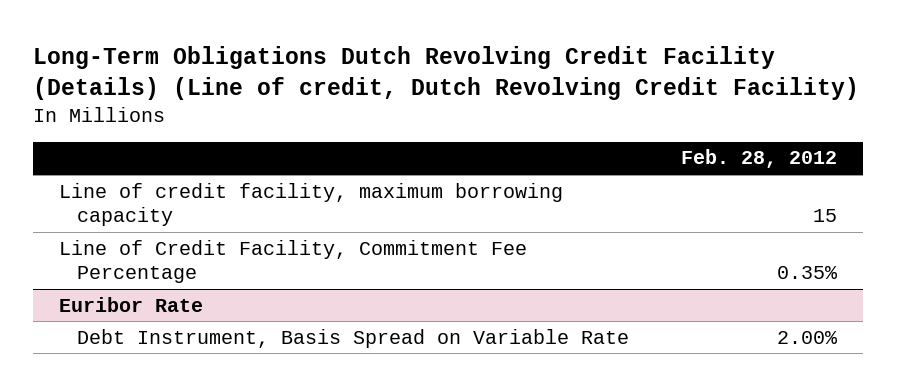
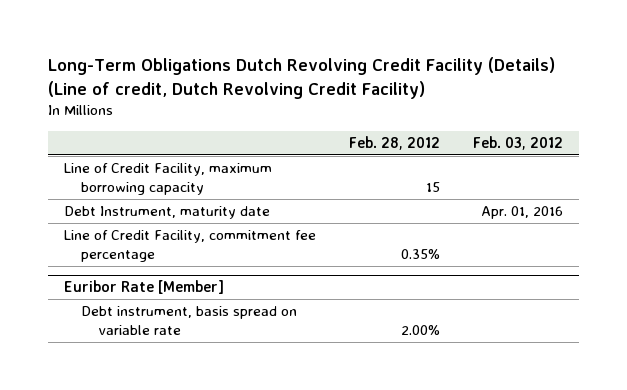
- | Feb. 28, 2012
+ | Feb. 28, 2012 | Feb. 03, 2012
- Line of credit facility, maximum borrowing capacity | 15
- Line of Credit Facility, Commitment Fee Percentage | 0.35%
- Euribor Rate
- Debt Instrument, Basis Spread on Variable Rate | 2.00%
+ Line of Credit Facility, maximum borrowing capacity | 15 |
+ Debt Instrument, maturity date | | Apr. 01, 2016
+ Line of Credit Facility, commitment fee percentage | 0.35% |
+ Euribor Rate [Member]
+ Debt instrument, basis spread on variable rate | 2.00% |

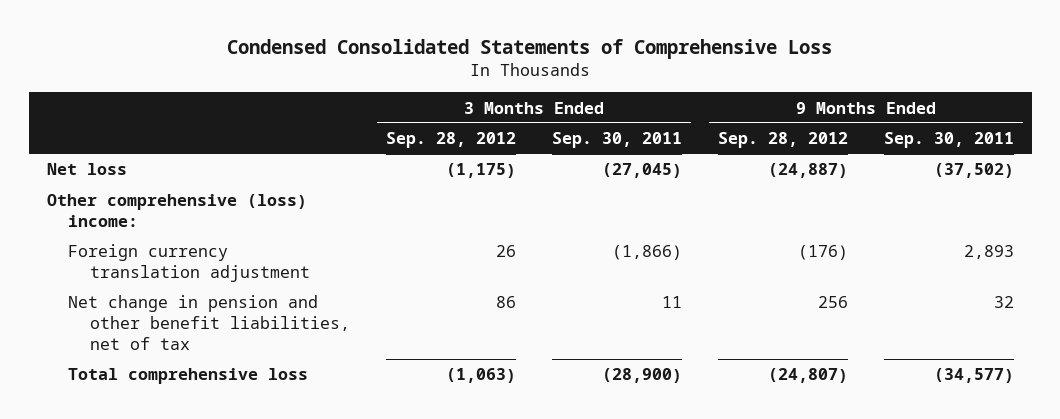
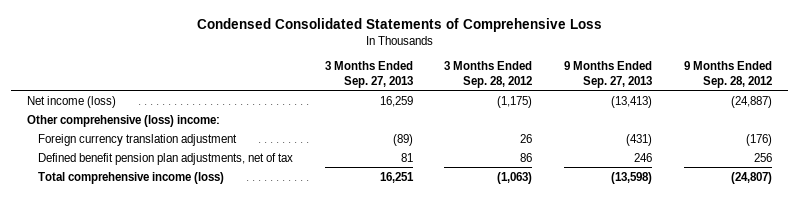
- | 3 Months Ended Sep. 28, 2012 | 3 Months Ended Sep. 30, 2011 | 9 Months Ended Sep. 28, 2012 | 9 Months Ended Sep. 30, 2011
+ | 3 Months Ended Sep. 27, 2013 | 3 Months Ended Sep. 28, 2012 | 9 Months Ended Sep. 27, 2013 | 9 Months Ended Sep. 28, 2012
- Net loss | (1,175) | (27,045) | (24,887) | (37,502)
+ Net income (loss) | 16,259 | (1,175) | (13,413) | (24,887)
- Net change in pension and other benefit liabilities, net of tax | 86 | 11 | 256 | 32
- Total comprehensive loss | (1,063) | (28,900) | (24,807) | (34,577)
+ Defined benefit pension plan adjustments, net of tax | 81 | 86 | 246 | 256
+ Total comprehensive income (loss) | 16,251 | (1,063) | (13,598) | (24,807)

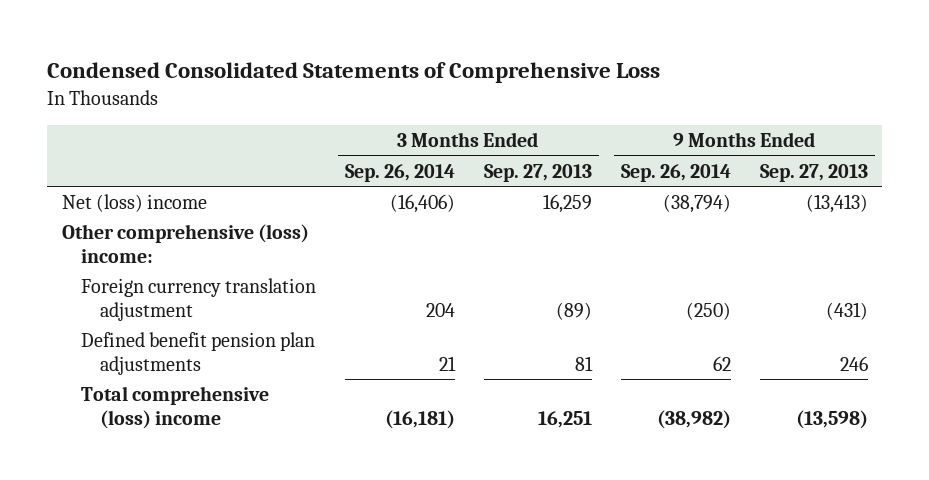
- | 3 Months Ended Sep. 27, 2013 | 3 Months Ended Sep. 28, 2012 | 9 Months Ended Sep. 27, 2013 | 9 Months Ended Sep. 28, 2012
+ | 3 Months Ended Sep. 26, 2014 | 3 Months Ended Sep. 27, 2013 | 9 Months Ended Sep. 26, 2014 | 9 Months Ended Sep. 27, 2013
- Net income (loss) | 16,259 | (1,175) | (13,413) | (24,887)
+ Net (loss) income | (16,406) | 16,259 | (38,794) | (13,413)
- Defined benefit pension plan adjustments, net of tax | 81 | 86 | 246 | 256
- Total comprehensive income (loss) | 16,251 | (1,063) | (13,598) | (24,807)
+ Defined benefit pension plan adjustments | 21 | 81 | 62 | 246
+ Total comprehensive (loss) income | (16,181) | 16,251 | (38,982) | (13,598)

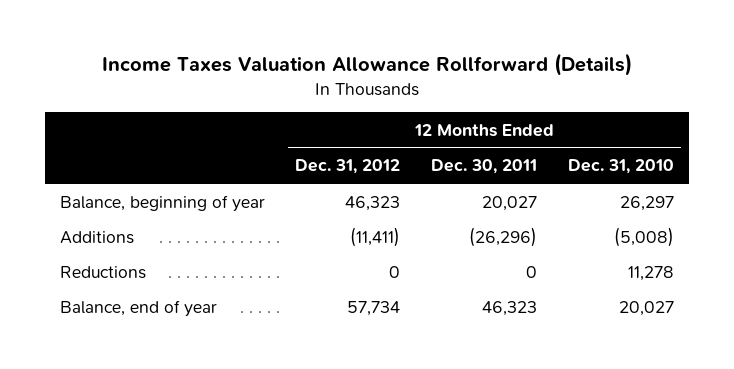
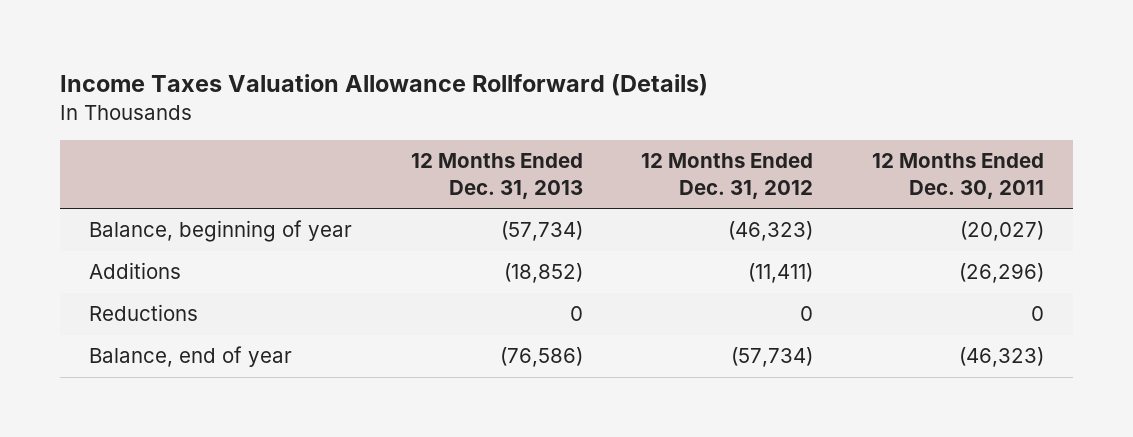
- | 12 Months Ended Dec. 31, 2012 | 12 Months Ended Dec. 30, 2011 | 12 Months Ended Dec. 31, 2010
+ | 12 Months Ended Dec. 31, 2013 | 12 Months Ended Dec. 31, 2012 | 12 Months Ended Dec. 30, 2011
- Balance, beginning of year | 46,323 | 20,027 | 26,297
+ Balance, beginning of year | (57,734) | (46,323) | (20,027)
- Balance, end of year | 57,734 | 46,323 | 20,027
+ Balance, end of year | (76,586) | (57,734) | (46,323)

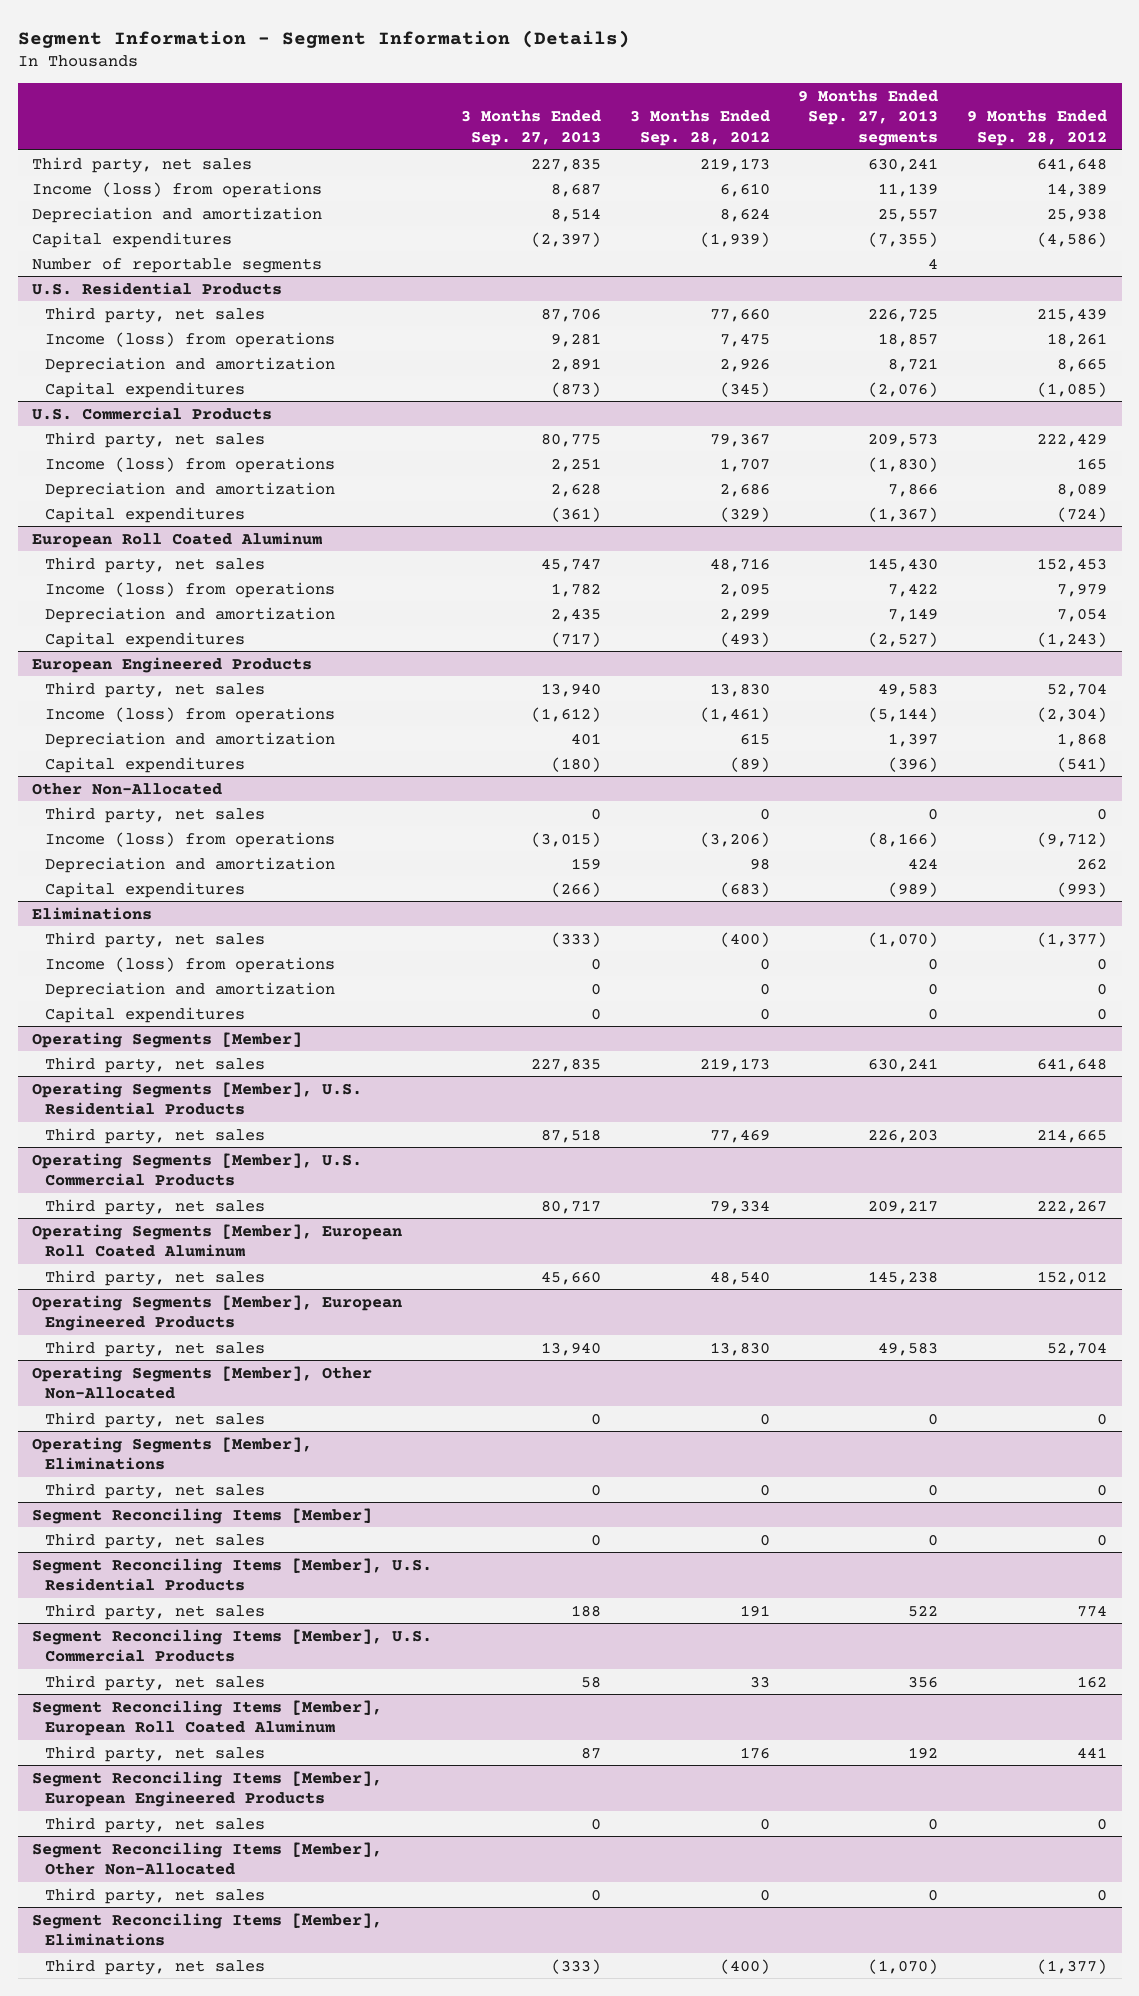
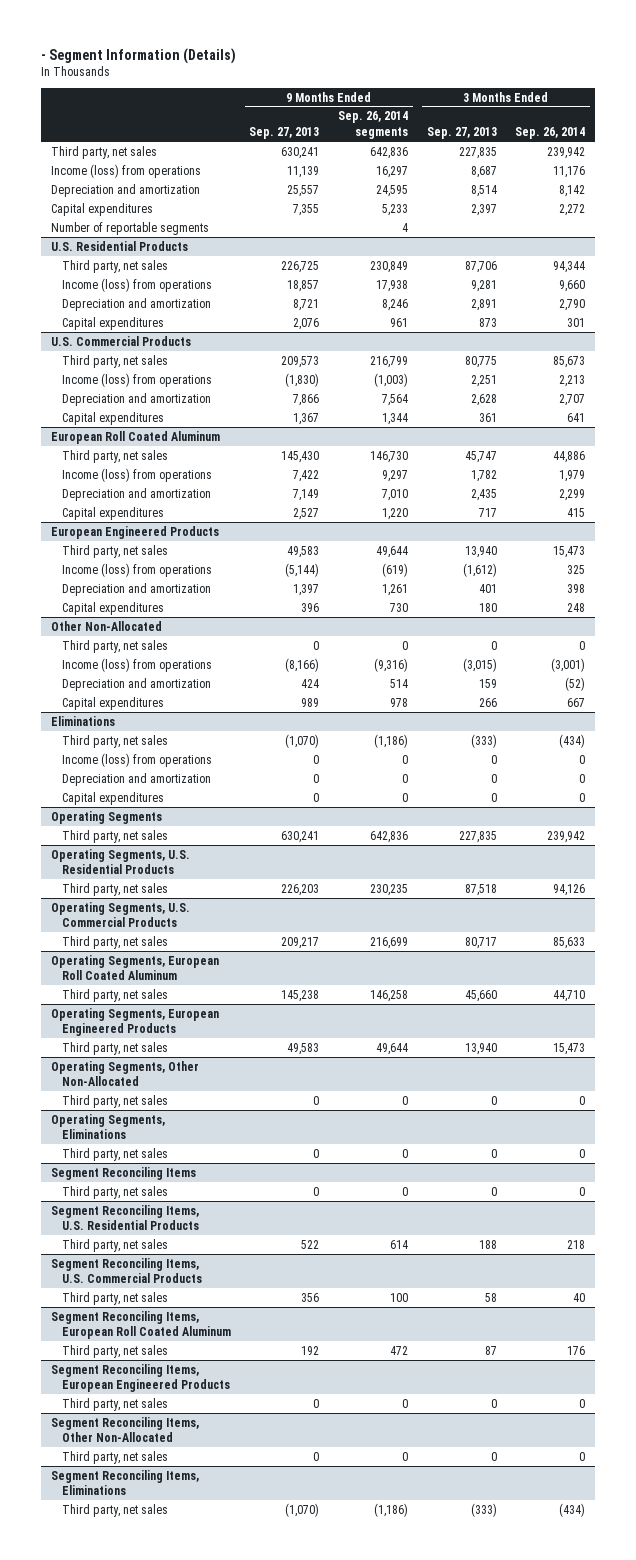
- Segment Information - Segment Information (Details)
+ - Segment Information (Details)
- | 3 Months Ended Sep. 27, 2013 | 3 Months Ended Sep. 28, 2012 | 9 Months Ended Sep. 27, 2013 segments | 9 Months Ended Sep. 28, 2012
+ | 9 Months Ended Sep. 27, 2013 | 9 Months Ended Sep. 26, 2014 segments | 3 Months Ended Sep. 27, 2013 | 3 Months Ended Sep. 26, 2014
- Capital expenditures | (2,397) | (1,939) | (7,355) | (4,586)
+ Capital expenditures | 7,355 | 5,233 | 2,397 | 2,272
@ U.S. Residential Products
- Capital expenditures | (873) | (345) | (2,076) | (1,085)
+ Capital expenditures | 2,076 | 961 | 873 | 301
@ U.S. Commercial Products
- Capital expenditures | (361) | (329) | (1,367) | (724)
+ Capital expenditures | 1,367 | 1,344 | 361 | 641
@ European Roll Coated Aluminum
- Capital expenditures | (717) | (493) | (2,527) | (1,243)
+ Capital expenditures | 2,527 | 1,220 | 717 | 415
@ European Engineered Products
- Capital expenditures | (180) | (89) | (396) | (541)
+ Capital expenditures | 396 | 730 | 180 | 248
@ Other Non-Allocated
- Capital expenditures | (266) | (683) | (989) | (993)
+ Capital expenditures | 989 | 978 | 266 | 667
- Operating Segments [Member]
+ Operating Segments
- Operating Segments [Member], U.S. Residential Products
+ Operating Segments, U.S. Residential Products
- Operating Segments [Member], U.S. Commercial Products
+ Operating Segments, U.S. Commercial Products
- Operating Segments [Member], European Roll Coated Aluminum
+ Operating Segments, European Roll Coated Aluminum
- Operating Segments [Member], European Engineered Products
+ Operating Segments, European Engineered Products
- Operating Segments [Member], Other Non-Allocated
+ Operating Segments, Other Non-Allocated
- Operating Segments [Member], Eliminations
+ Operating Segments, Eliminations
- Segment Reconciling Items [Member]
+ Segment Reconciling Items
- Segment Reconciling Items [Member], U.S. Residential Products
+ Segment Reconciling Items, U.S. Residential Products
- Segment Reconciling Items [Member], U.S. Commercial Products
+ Segment Reconciling Items, U.S. Commercial Products
- Segment Reconciling Items [Member], European Roll Coated Aluminum
+ Segment Reconciling Items, European Roll Coated Aluminum
- Segment Reconciling Items [Member], European Engineered Products
+ Segment Reconciling Items, European Engineered Products
- Segment Reconciling Items [Member], Other Non-Allocated
+ Segment Reconciling Items, Other Non-Allocated
- Segment Reconciling Items [Member], Eliminations
+ Segment Reconciling Items, Eliminations

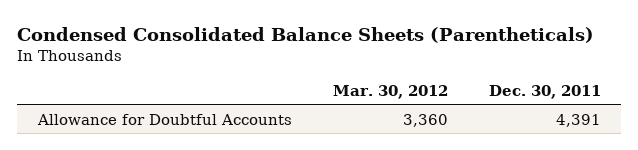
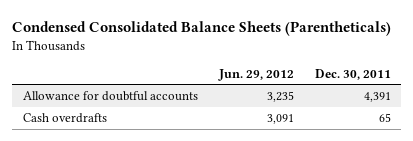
- | Mar. 30, 2012 | Dec. 30, 2011
+ | Jun. 29, 2012 | Dec. 30, 2011
- Allowance for Doubtful Accounts | 3,360 | 4,391
+ Allowance for doubtful accounts | 3,235 | 4,391
+ Cash overdrafts | 3,091 | 65

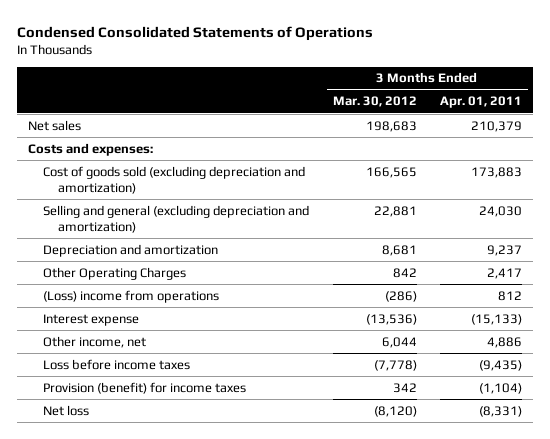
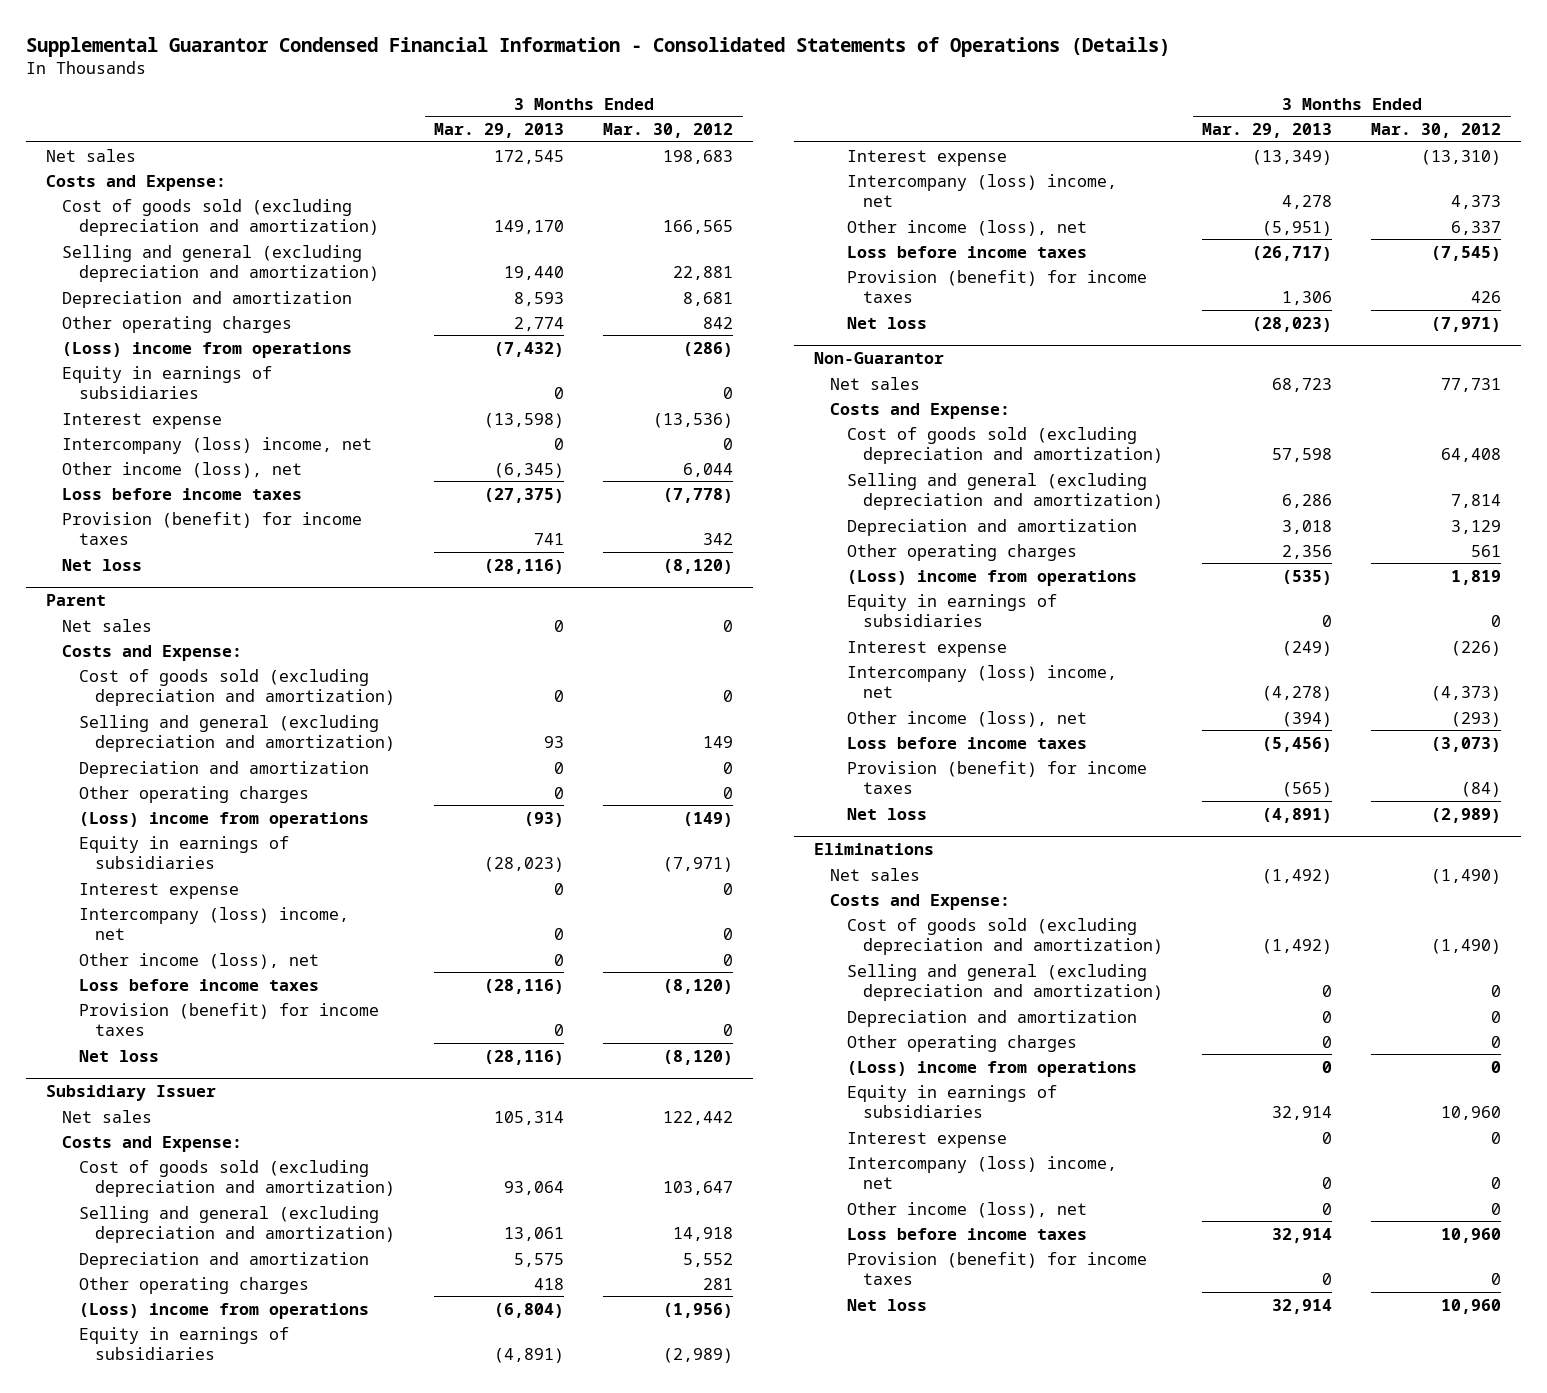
- Condensed Consolidated Statements of Operations
+ Supplemental Guarantor Condensed Financial Information - Consolidated Statements of Operations (Details)
- | 3 Months Ended Mar. 30, 2012 | 3 Months Ended Apr. 01, 2011
+ | 3 Months Ended Mar. 29, 2013 | 3 Months Ended Mar. 30, 2012
- Costs and expenses:
+ Costs and Expense:
- Other Operating Charges | 842 | 2,417
+ Other operating charges | 2,774 | 842
+ Equity in earnings of subsidiaries | 0 | 0
- Other income, net | 6,044 | 4,886
+ Intercompany (loss) income, net | 0 | 0
+ Other income (loss), net | (6,345) | 6,044
+ Parent
+ Net sales | 0 | 0
+ Costs and Expense:
+ Cost of goods sold (excluding depreciation and amortization) | 0 | 0
+ Selling and general (excluding depreciation and amortization) | 93 | 149
+ Depreciation and amortization | 0 | 0
+ Other operating charges | 0 | 0
+ (Loss) income from operations | (93) | (149)
+ Equity in earnings of subsidiaries | (28,023) | (7,971)
+ Interest expense | 0 | 0
+ Intercompany (loss) income, net | 0 | 0
+ Other income (loss), net | 0 | 0
+ Loss before income taxes | (28,116) | (8,120)
+ Provision (benefit) for income taxes | 0 | 0
+ Net loss | (28,116) | (8,120)
+ Subsidiary Issuer
+ Net sales | 105,314 | 122,442
+ Costs and Expense:
+ Cost of goods sold (excluding depreciation and amortization) | 93,064 | 103,647
+ Selling and general (excluding depreciation and amortization) | 13,061 | 14,918
+ Depreciation and amortization | 5,575 | 5,552
+ Other operating charges | 418 | 281
+ (Loss) income from operations | (6,804) | (1,956)
+ Equity in earnings of subsidiaries | (4,891) | (2,989)
+ Interest expense | (13,349) | (13,310)
+ Intercompany (loss) income, net | 4,278 | 4,373
+ Other income (loss), net | (5,951) | 6,337
+ Loss before income taxes | (26,717) | (7,545)
+ Provision (benefit) for income taxes | 1,306 | 426
+ Net loss | (28,023) | (7,971)
+ Non-Guarantor
+ Net sales | 68,723 | 77,731
+ Costs and Expense:
+ Cost of goods sold (excluding depreciation and amortization) | 57,598 | 64,408
+ Selling and general (excluding depreciation and amortization) | 6,286 | 7,814
+ Depreciation and amortization | 3,018 | 3,129
+ Other operating charges | 2,356 | 561
+ (Loss) income from operations | (535) | 1,819
+ Equity in earnings of subsidiaries | 0 | 0
+ Interest expense | (249) | (226)
+ Intercompany (loss) income, net | (4,278) | (4,373)
+ Other income (loss), net | (394) | (293)
+ Loss before income taxes | (5,456) | (3,073)
+ Provision (benefit) for income taxes | (565) | (84)
+ Net loss | (4,891) | (2,989)
+ Eliminations
+ Net sales | (1,492) | (1,490)
+ Costs and Expense:
+ Cost of goods sold (excluding depreciation and amortization) | (1,492) | (1,490)
+ Selling and general (excluding depreciation and amortization) | 0 | 0
+ Depreciation and amortization | 0 | 0
+ Other operating charges | 0 | 0
+ (Loss) income from operations | 0 | 0
+ Equity in earnings of subsidiaries | 32,914 | 10,960
+ Interest expense | 0 | 0
+ Intercompany (loss) income, net | 0 | 0
+ Other income (loss), net | 0 | 0
+ Loss before income taxes | 32,914 | 10,960
+ Provision (benefit) for income taxes | 0 | 0
+ Net loss | 32,914 | 10,960

